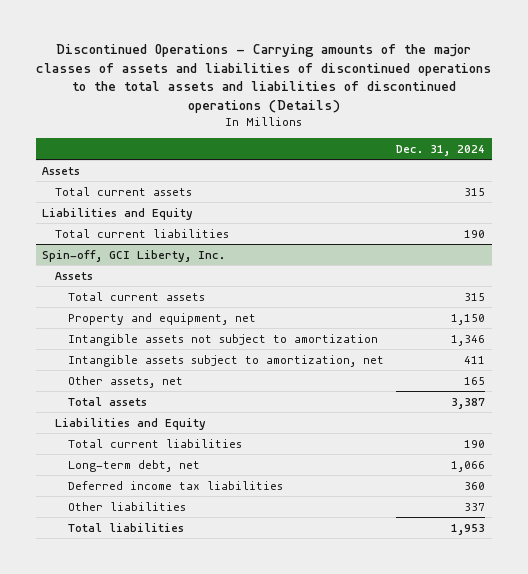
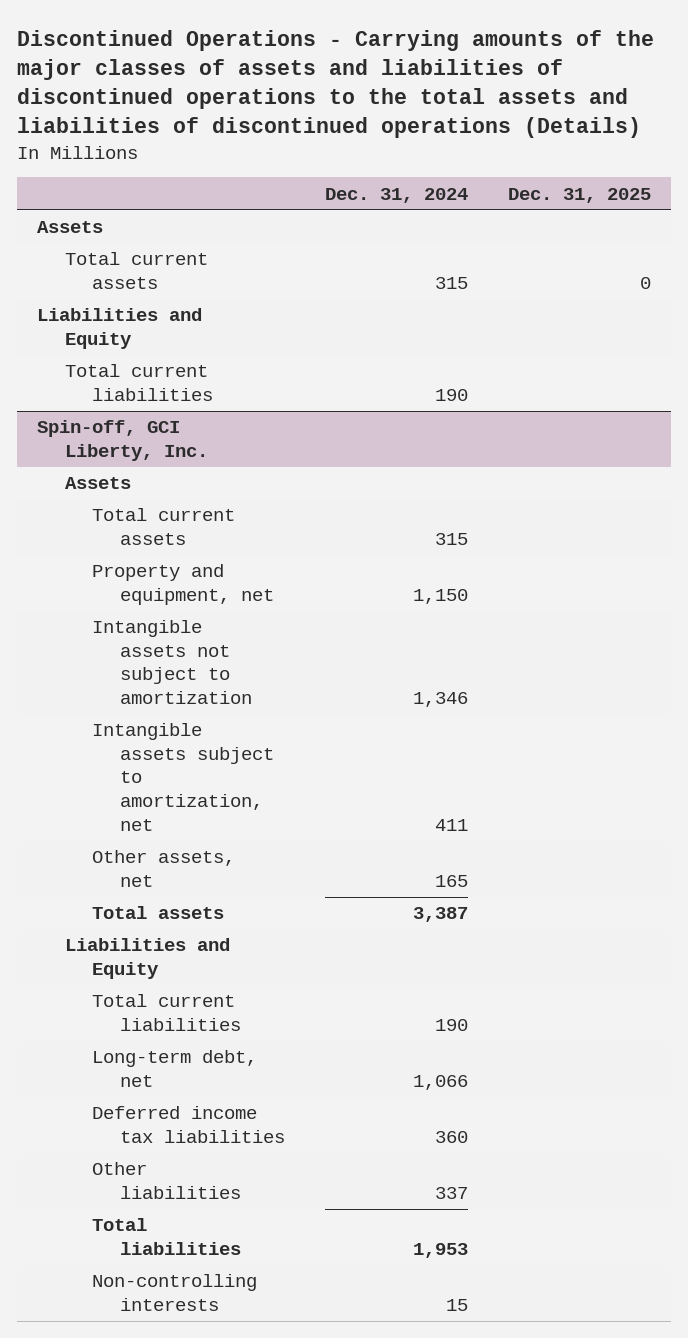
- | Dec. 31, 2024
+ | Dec. 31, 2024 | Dec. 31, 2025
@ Spin-off, GCI Liberty, Inc.
+ Non-controlling interests | 15 |

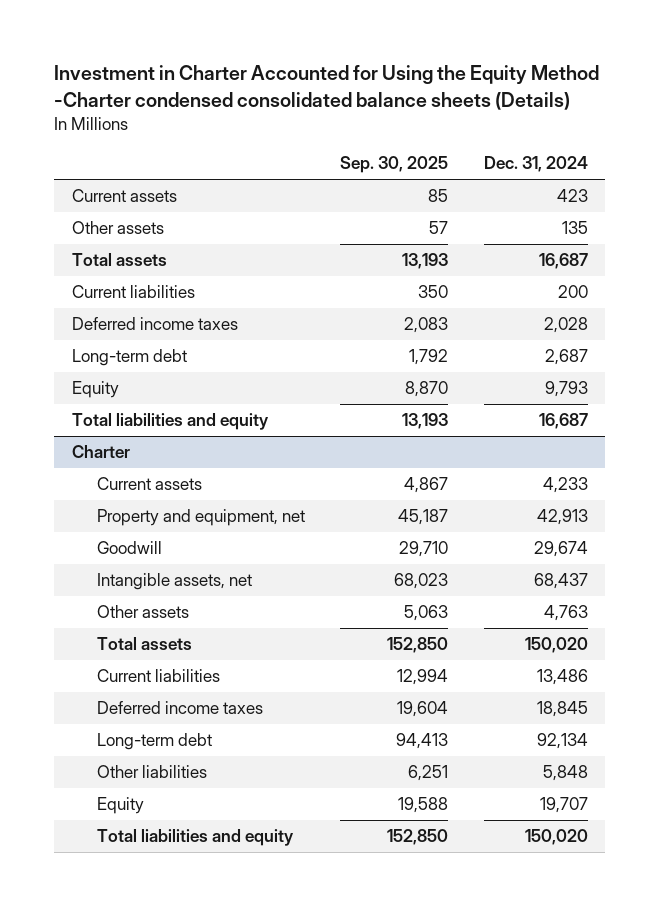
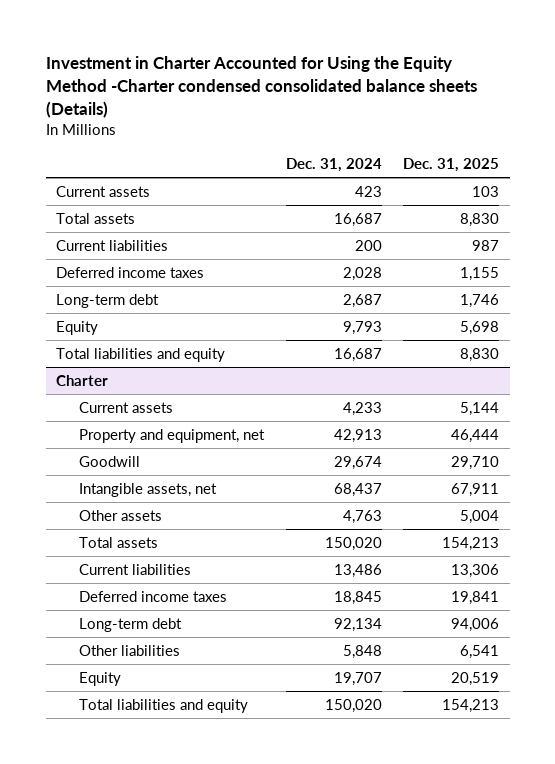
- | Sep. 30, 2025 | Dec. 31, 2024
+ | Dec. 31, 2024 | Dec. 31, 2025
- Other assets | 57 | 135

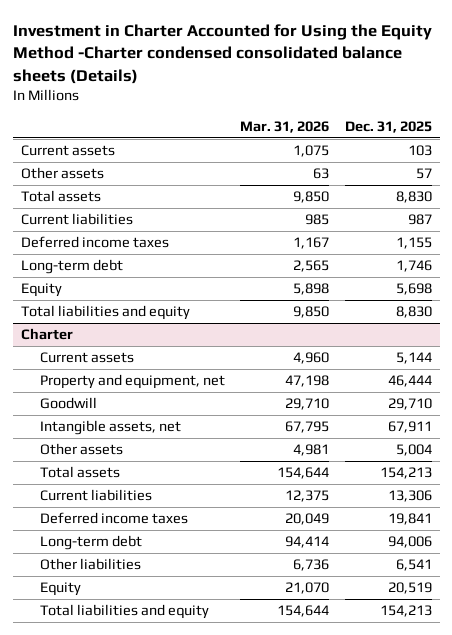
- | Dec. 31, 2024 | Dec. 31, 2025
+ | Mar. 31, 2026 | Dec. 31, 2025
+ Other assets | 63 | 57

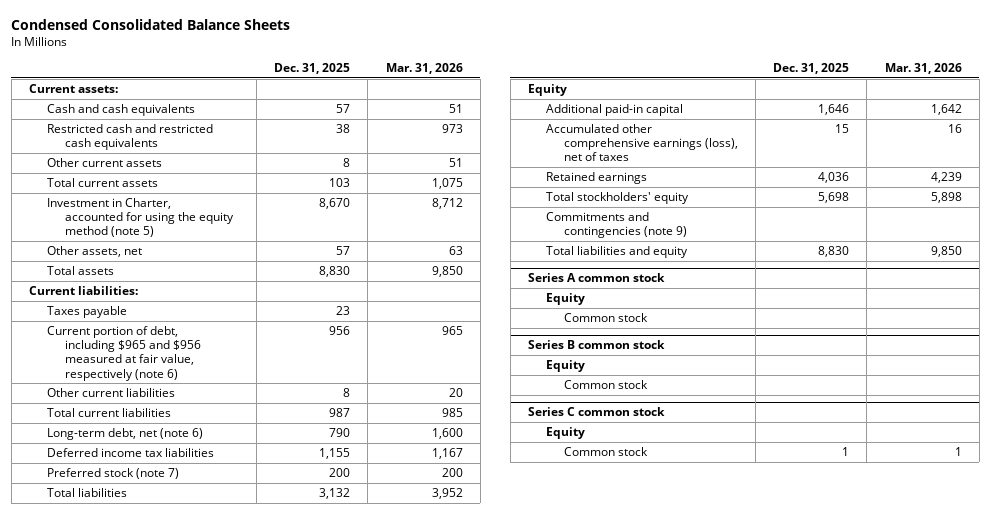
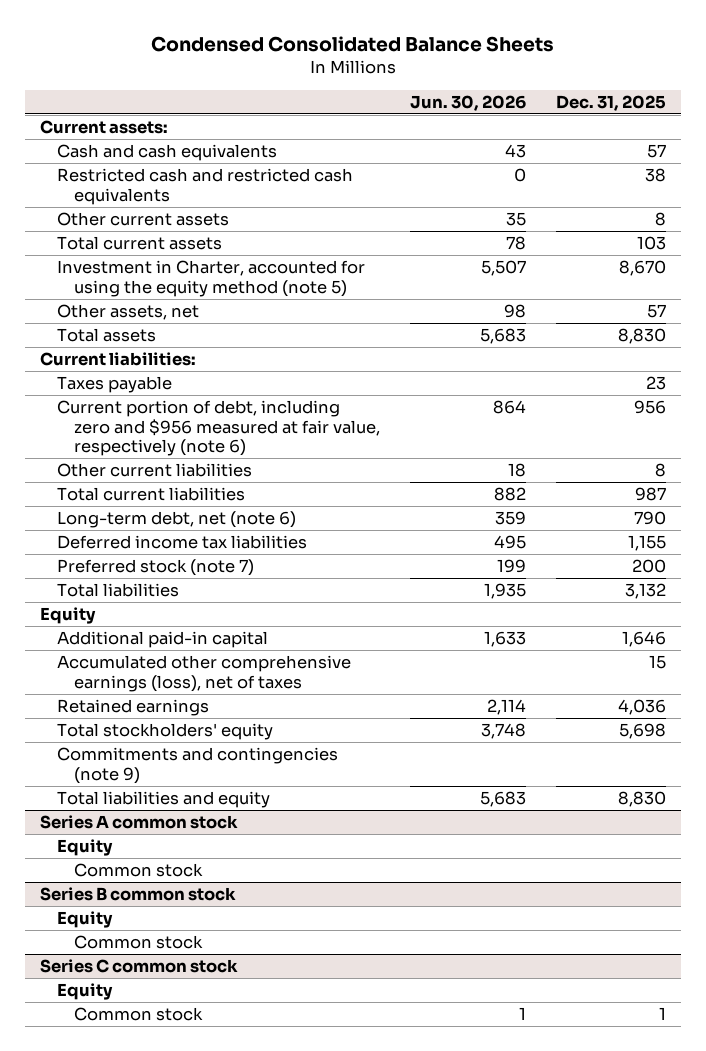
- | Dec. 31, 2025 | Mar. 31, 2026
+ | Jun. 30, 2026 | Dec. 31, 2025
- Current portion of debt, including $965 and $956 measured at fair value, respectively (note 6) | 956 | 965
+ Current portion of debt, including zero and $956 measured at fair value, respectively (note 6) | 864 | 956

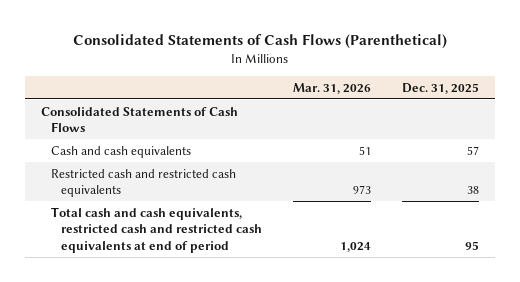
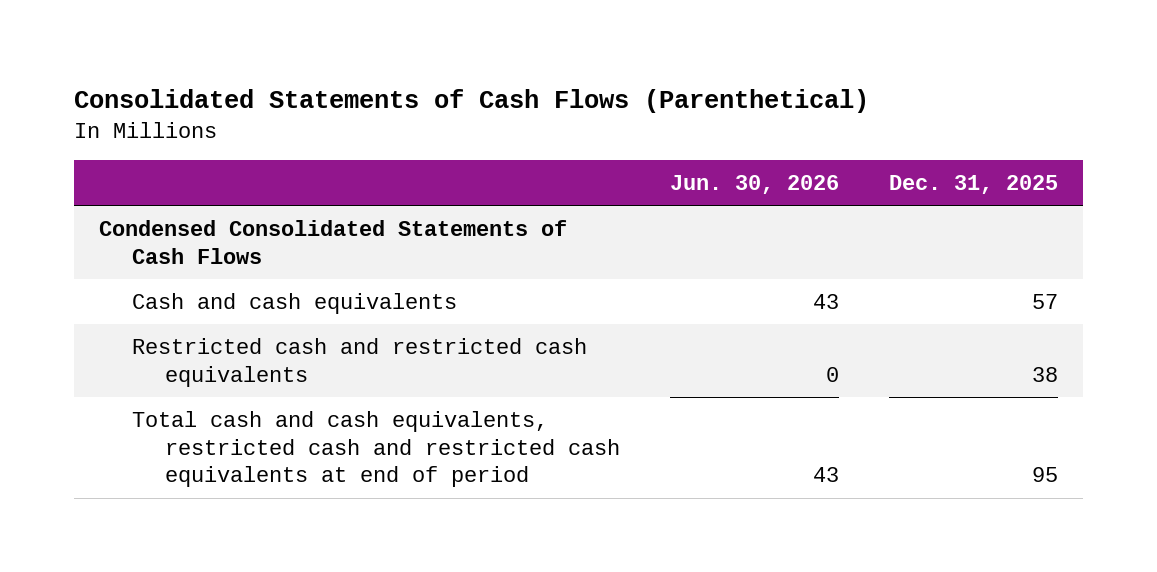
- | Mar. 31, 2026 | Dec. 31, 2025
+ | Jun. 30, 2026 | Dec. 31, 2025
- Consolidated Statements of Cash Flows
+ Condensed Consolidated Statements of Cash Flows

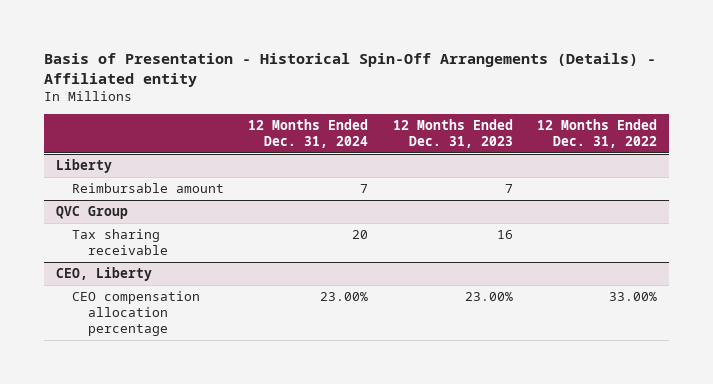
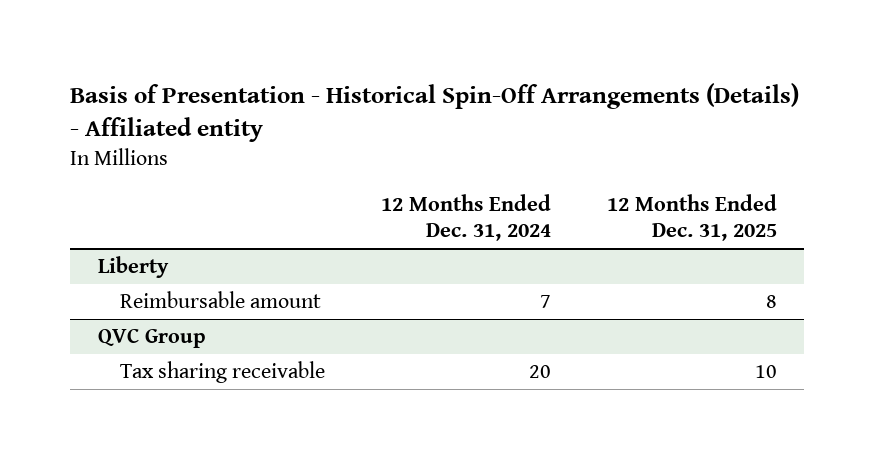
- | 12 Months Ended Dec. 31, 2024 | 12 Months Ended Dec. 31, 2023 | 12 Months Ended Dec. 31, 2022
+ | 12 Months Ended Dec. 31, 2024 | 12 Months Ended Dec. 31, 2025
- CEO, Liberty
- CEO compensation allocation percentage | 23.00% | 23.00% | 33.00%

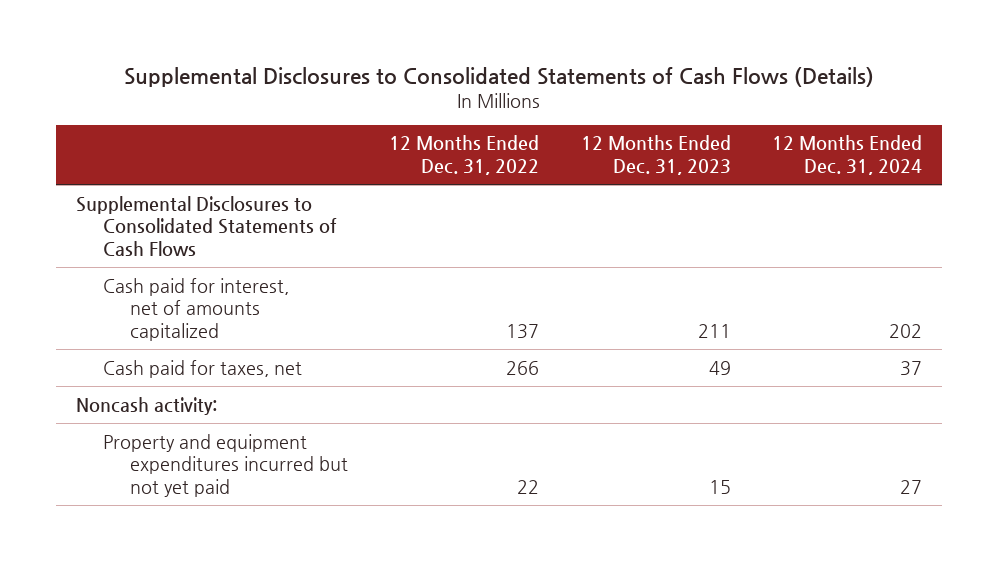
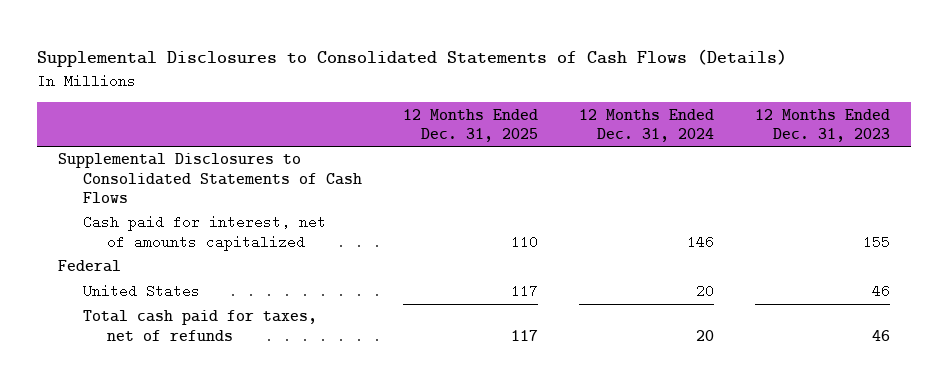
- | 12 Months Ended Dec. 31, 2022 | 12 Months Ended Dec. 31, 2023 | 12 Months Ended Dec. 31, 2024
+ | 12 Months Ended Dec. 31, 2025 | 12 Months Ended Dec. 31, 2024 | 12 Months Ended Dec. 31, 2023
- Cash paid for interest, net of amounts capitalized | 137 | 211 | 202
- Cash paid for taxes, net | 266 | 49 | 37
- Noncash activity:
- Property and equipment expenditures incurred but not yet paid | 22 | 15 | 27
+ Cash paid for interest, net of amounts capitalized | 110 | 146 | 155
+ Federal
+ United States | 117 | 20 | 46
+ Total cash paid for taxes, net of refunds | 117 | 20 | 46

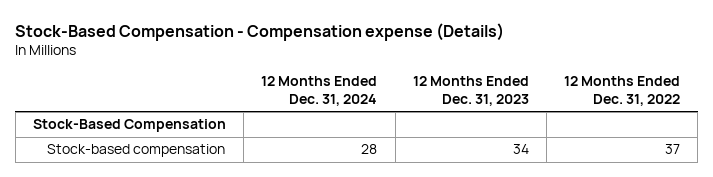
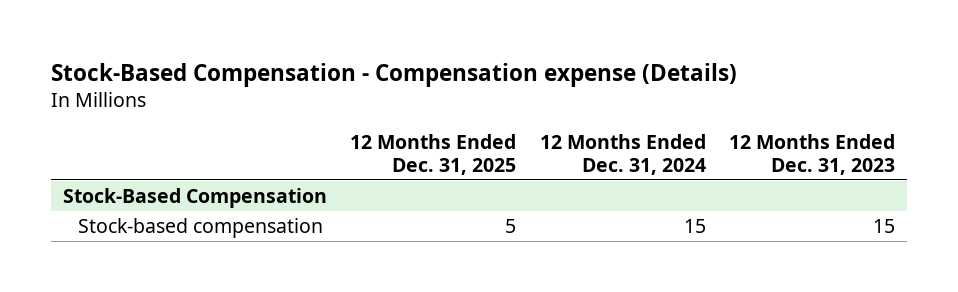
- | 12 Months Ended Dec. 31, 2024 | 12 Months Ended Dec. 31, 2023 | 12 Months Ended Dec. 31, 2022
+ | 12 Months Ended Dec. 31, 2025 | 12 Months Ended Dec. 31, 2024 | 12 Months Ended Dec. 31, 2023
- Stock-based compensation | 28 | 34 | 37
+ Stock-based compensation | 5 | 15 | 15

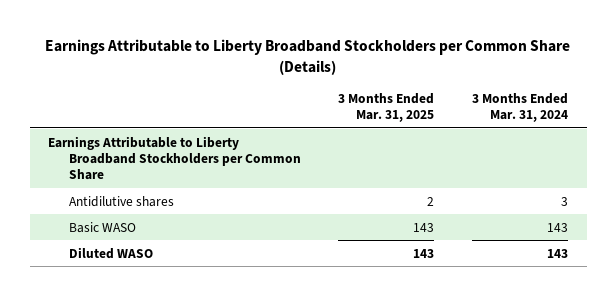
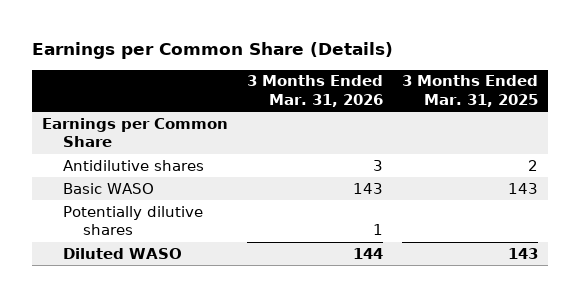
- Earnings Attributable to Liberty Broadband Stockholders per Common Share (Details)
+ Earnings per Common Share (Details)
- | 3 Months Ended Mar. 31, 2025 | 3 Months Ended Mar. 31, 2024
+ | 3 Months Ended Mar. 31, 2026 | 3 Months Ended Mar. 31, 2025
- Earnings Attributable to Liberty Broadband Stockholders per Common Share
+ Earnings per Common Share
+ Potentially dilutive shares | 1 |

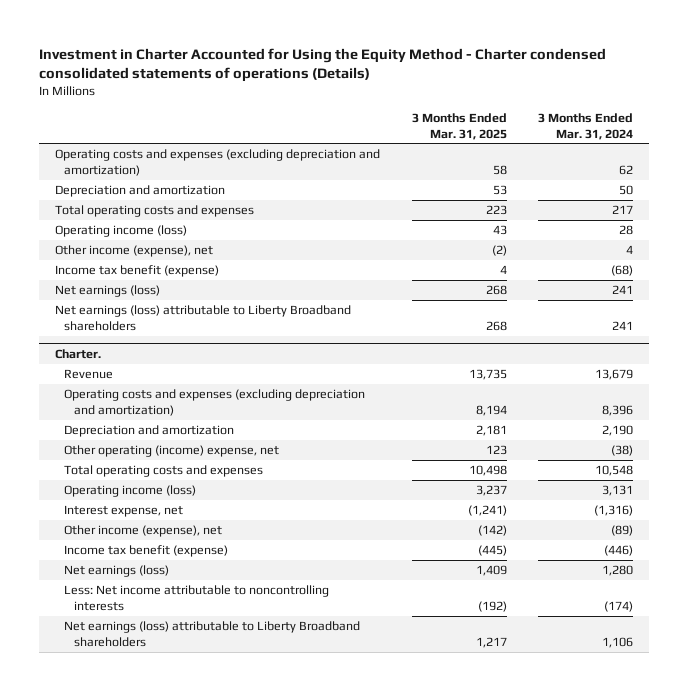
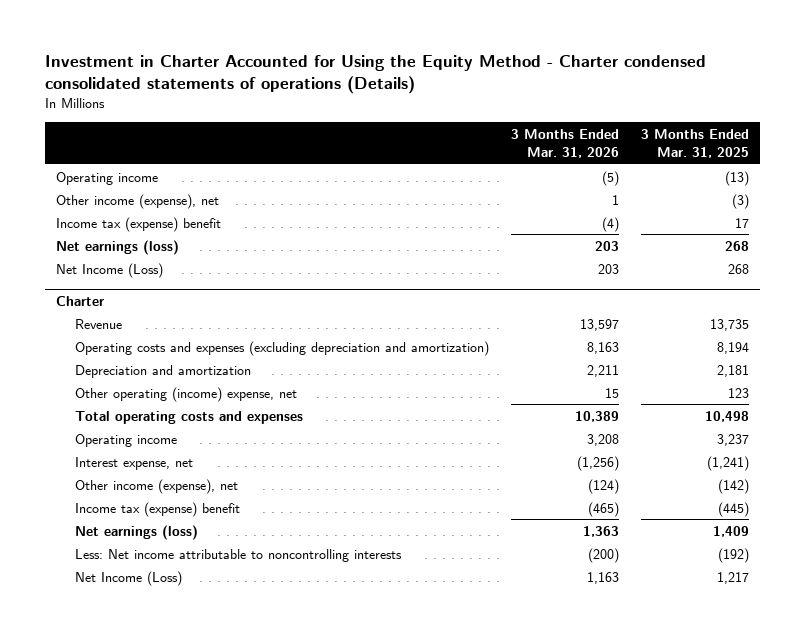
- | 3 Months Ended Mar. 31, 2025 | 3 Months Ended Mar. 31, 2024
+ | 3 Months Ended Mar. 31, 2026 | 3 Months Ended Mar. 31, 2025
- Operating costs and expenses (excluding depreciation and amortization) | 58 | 62
- Depreciation and amortization | 53 | 50
- Total operating costs and expenses | 223 | 217
- Operating income (loss) | 43 | 28
- Other income (expense), net | (2) | 4
- Income tax benefit (expense) | 4 | (68)
+ Operating income | (5) | (13)
+ Other income (expense), net | 1 | (3)
+ Income tax (expense) benefit | (4) | 17
- Net earnings (loss) attributable to Liberty Broadband shareholders | 268 | 241
- Charter.
+ Net Income (Loss) | 203 | 268
+ Charter
- Operating income (loss) | 3,237 | 3,131
+ Operating income | 3,208 | 3,237
- Income tax benefit (expense) | (445) | (446)
+ Income tax (expense) benefit | (465) | (445)
- Net earnings (loss) attributable to Liberty Broadband shareholders | 1,217 | 1,106
+ Net Income (Loss) | 1,163 | 1,217

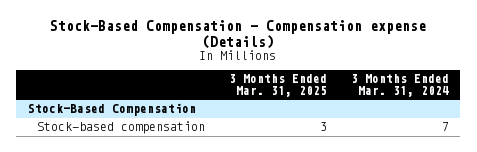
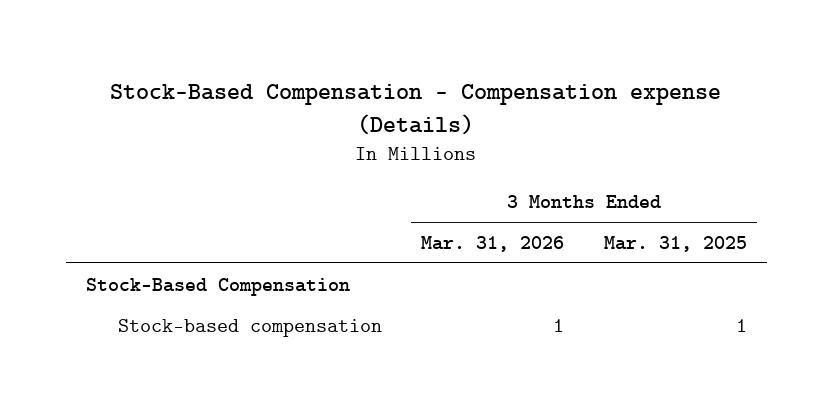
- | 3 Months Ended Mar. 31, 2025 | 3 Months Ended Mar. 31, 2024
+ | 3 Months Ended Mar. 31, 2026 | 3 Months Ended Mar. 31, 2025
- Stock-based compensation | 3 | 7
+ Stock-based compensation | 1 | 1

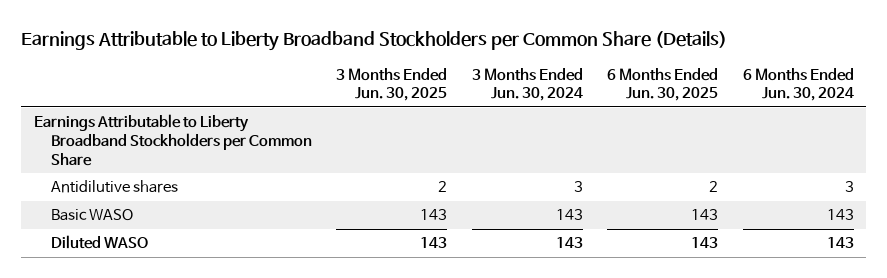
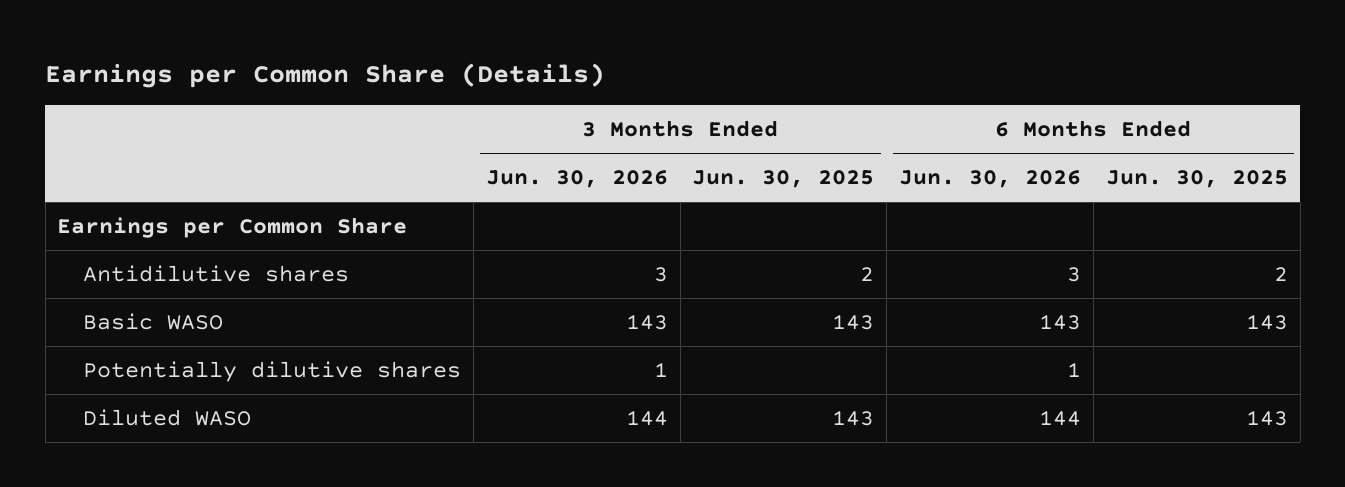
- Earnings Attributable to Liberty Broadband Stockholders per Common Share (Details)
+ Earnings per Common Share (Details)
- | 3 Months Ended Jun. 30, 2025 | 3 Months Ended Jun. 30, 2024 | 6 Months Ended Jun. 30, 2025 | 6 Months Ended Jun. 30, 2024
+ | 3 Months Ended Jun. 30, 2026 | 3 Months Ended Jun. 30, 2025 | 6 Months Ended Jun. 30, 2026 | 6 Months Ended Jun. 30, 2025
- Earnings Attributable to Liberty Broadband Stockholders per Common Share
+ Earnings per Common Share
+ Potentially dilutive shares | 1 | | 1 |

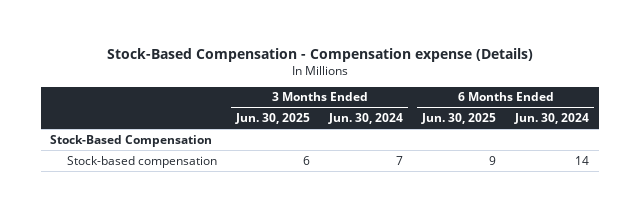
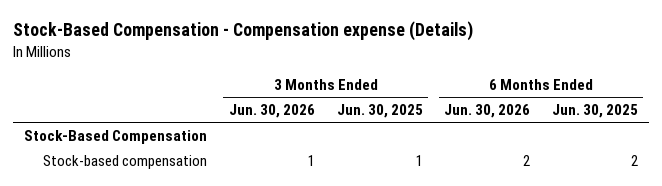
- | 3 Months Ended Jun. 30, 2025 | 3 Months Ended Jun. 30, 2024 | 6 Months Ended Jun. 30, 2025 | 6 Months Ended Jun. 30, 2024
+ | 3 Months Ended Jun. 30, 2026 | 3 Months Ended Jun. 30, 2025 | 6 Months Ended Jun. 30, 2026 | 6 Months Ended Jun. 30, 2025
- Stock-based compensation | 6 | 7 | 9 | 14
+ Stock-based compensation | 1 | 1 | 2 | 2

